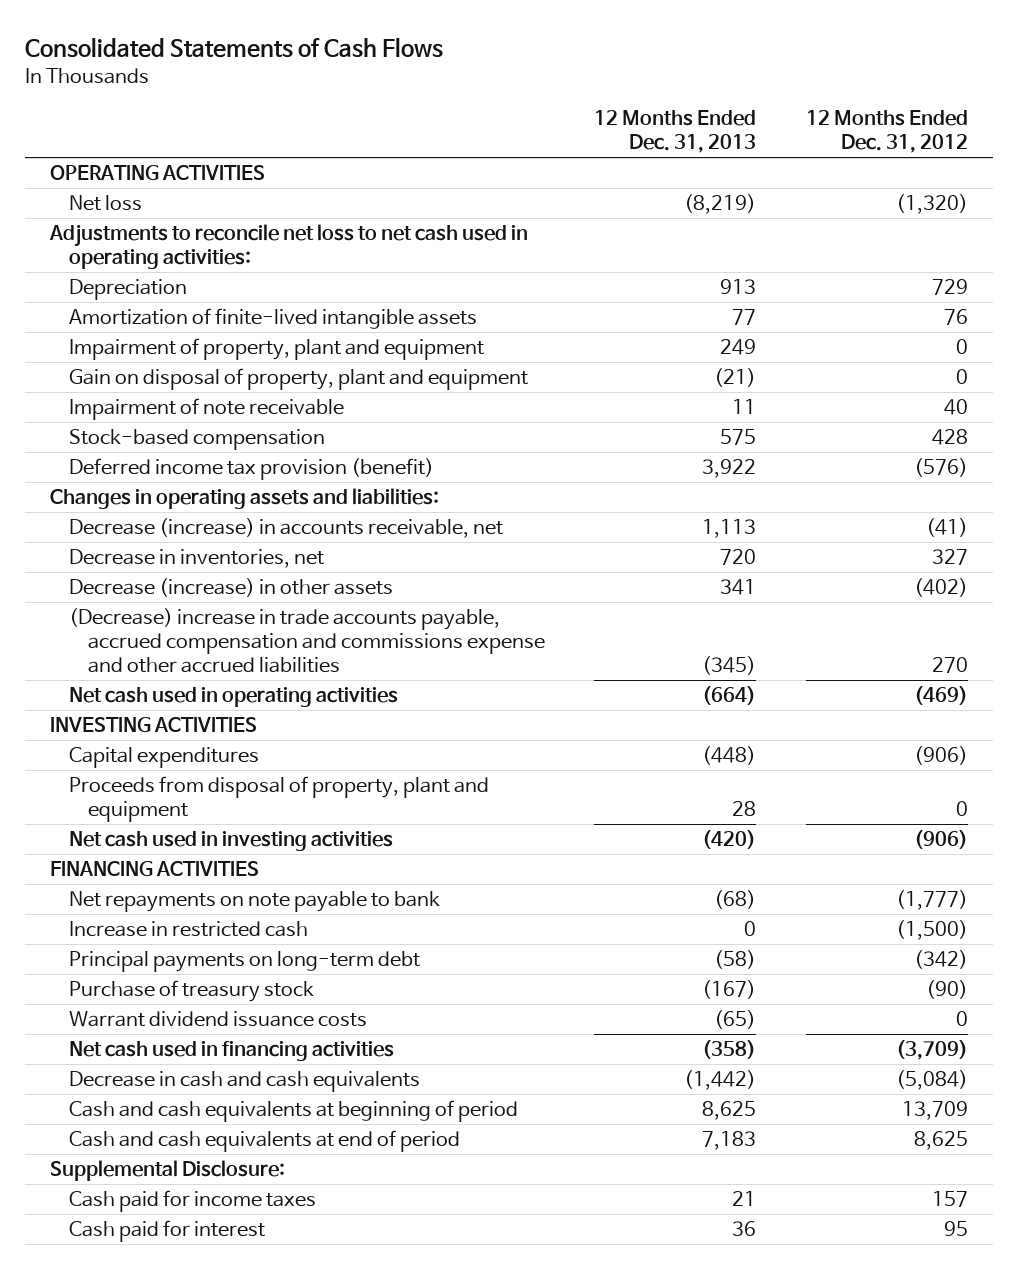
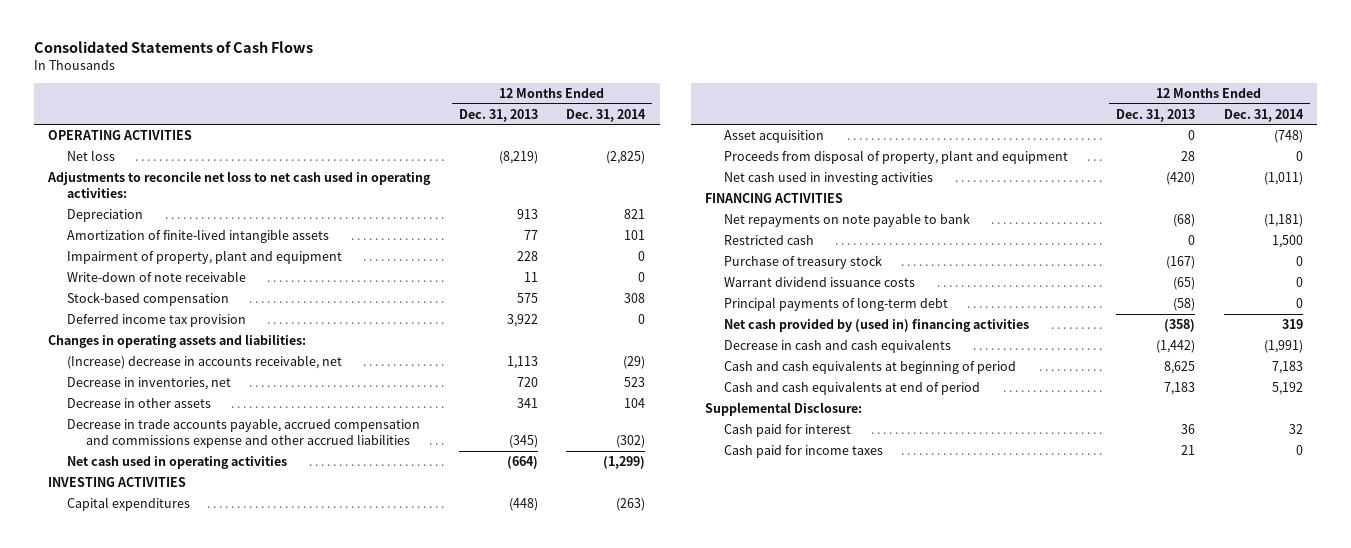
- | 12 Months Ended Dec. 31, 2013 | 12 Months Ended Dec. 31, 2012
+ | 12 Months Ended Dec. 31, 2013 | 12 Months Ended Dec. 31, 2014
- Impairment of property, plant and equipment | 249 | 0
- Gain on disposal of property, plant and equipment | (21) | 0
- Impairment of note receivable | 11 | 40
+ Impairment of property, plant and equipment | 228 | 0
+ Write-down of note receivable | 11 | 0
- Deferred income tax provision (benefit) | 3,922 | (576)
+ Deferred income tax provision | 3,922 | 0
- Decrease (increase) in accounts receivable, net | 1,113 | (41)
+ (Increase) decrease in accounts receivable, net | 1,113 | (29)
- Decrease (increase) in other assets | 341 | (402)
- (Decrease) increase in trade accounts payable, accrued compensation and commissions expense and other accrued liabilities | (345) | 270
+ Decrease in other assets | 341 | 104
+ Decrease in trade accounts payable, accrued compensation and commissions expense and other accrued liabilities | (345) | (302)
+ Asset acquisition | 0 | (748)
- Increase in restricted cash | 0 | (1,500)
- Principal payments on long-term debt | (58) | (342)
+ Restricted cash | 0 | 1,500
- Net cash used in financing activities | (358) | (3,709)
+ Principal payments of long-term debt | (58) | 0
+ Net cash provided by (used in) financing activities | (358) | 319
moved down: Cash paid for income taxes | 21 | 0

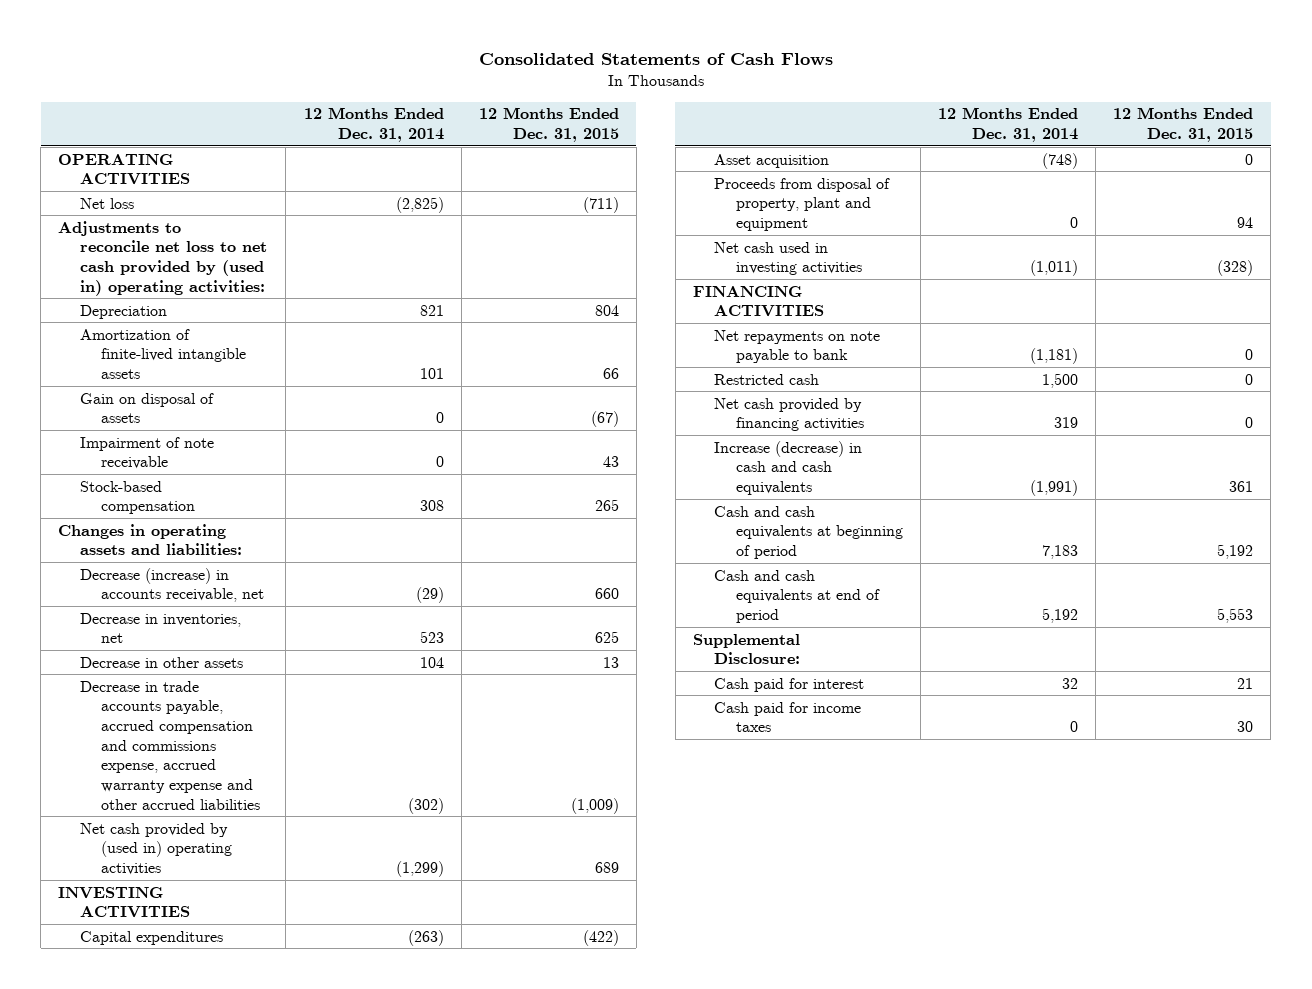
- | 12 Months Ended Dec. 31, 2013 | 12 Months Ended Dec. 31, 2014
+ | 12 Months Ended Dec. 31, 2014 | 12 Months Ended Dec. 31, 2015
- Adjustments to reconcile net loss to net cash used in operating activities:
+ Adjustments to reconcile net loss to net cash provided by (used in) operating activities:
- Impairment of property, plant and equipment | 228 | 0
- Write-down of note receivable | 11 | 0
+ Gain on disposal of assets | 0 | (67)
+ Impairment of note receivable | 0 | 43
- Deferred income tax provision | 3,922 | 0
- (Increase) decrease in accounts receivable, net | 1,113 | (29)
+ Decrease (increase) in accounts receivable, net | (29) | 660
- Decrease in trade accounts payable, accrued compensation and commissions expense and other accrued liabilities | (345) | (302)
- Net cash used in operating activities | (664) | (1,299)
+ Decrease in trade accounts payable, accrued compensation and commissions expense, accrued warranty expense and other accrued liabilities | (302) | (1,009)
+ Net cash provided by (used in) operating activities | (1,299) | 689
- Purchase of treasury stock | (167) | 0
- Warrant dividend issuance costs | (65) | 0
- Principal payments of long-term debt | (58) | 0
- Net cash provided by (used in) financing activities | (358) | 319
- Decrease in cash and cash equivalents | (1,442) | (1,991)
+ Net cash provided by financing activities | 319 | 0
+ Increase (decrease) in cash and cash equivalents | (1,991) | 361

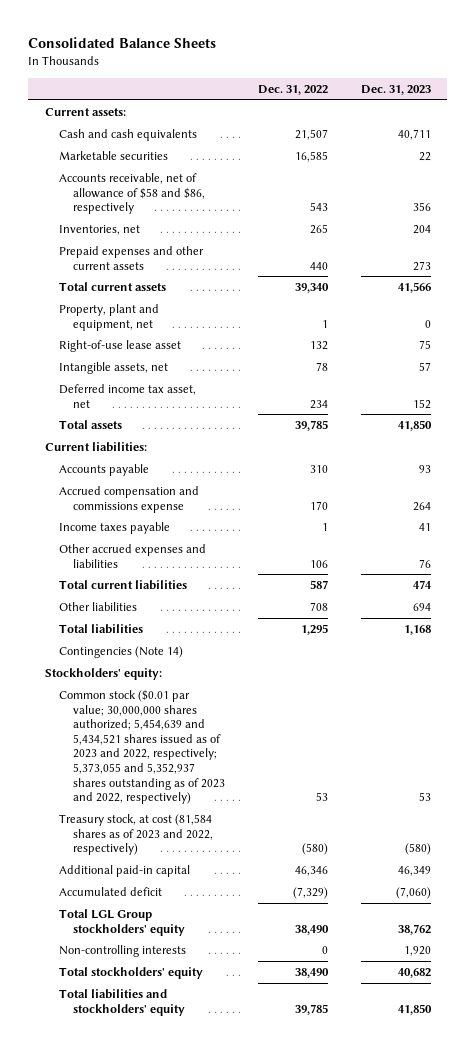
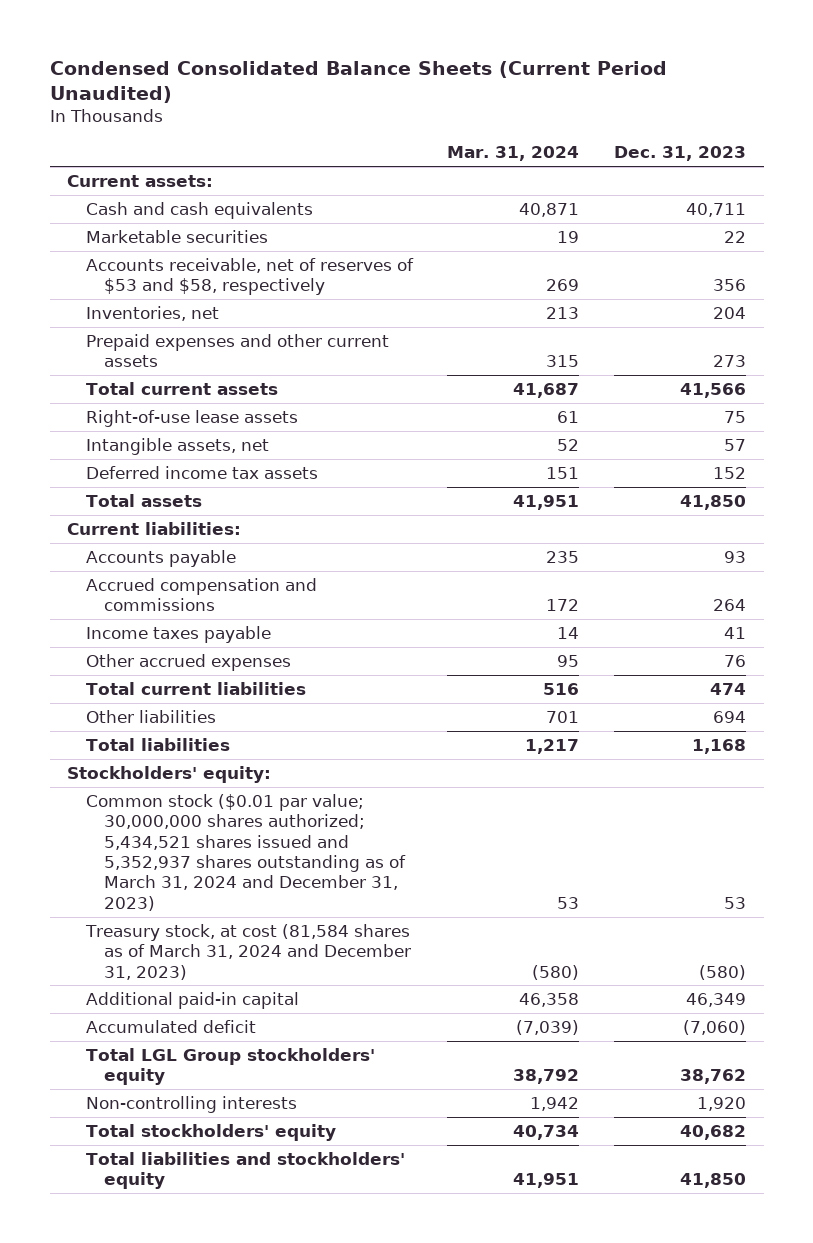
- Consolidated Balance Sheets
+ Condensed Consolidated Balance Sheets (Current Period Unaudited)
- | Dec. 31, 2022 | Dec. 31, 2023
+ | Mar. 31, 2024 | Dec. 31, 2023
- Accounts receivable, net of allowance of $58 and $86, respectively | 543 | 356
+ Accounts receivable, net of reserves of $53 and $58, respectively | 269 | 356
- Property, plant and equipment, net | 1 | 0
- Right-of-use lease asset | 132 | 75
+ Right-of-use lease assets | 61 | 75
- Deferred income tax asset, net | 234 | 152
+ Deferred income tax assets | 151 | 152
- Accrued compensation and commissions expense | 170 | 264
+ Accrued compensation and commissions | 172 | 264
- Other accrued expenses and liabilities | 106 | 76
+ Other accrued expenses | 95 | 76
- Contingencies (Note 14)
- Common stock ($0.01 par value; 30,000,000 shares authorized; 5,454,639 and 5,434,521 shares issued as of 2023 and 2022, respectively; 5,373,055 and 5,352,937 shares outstanding as of 2023 and 2022, respectively) | 53 | 53
- Treasury stock, at cost (81,584 shares as of 2023 and 2022, respectively) | (580) | (580)
+ Common stock ($0.01 par value; 30,000,000 shares authorized; 5,434,521 shares issued and 5,352,937 shares outstanding as of March 31, 2024 and December 31, 2023) | 53 | 53
+ Treasury stock, at cost (81,584 shares as of March 31, 2024 and December 31, 2023) | (580) | (580)

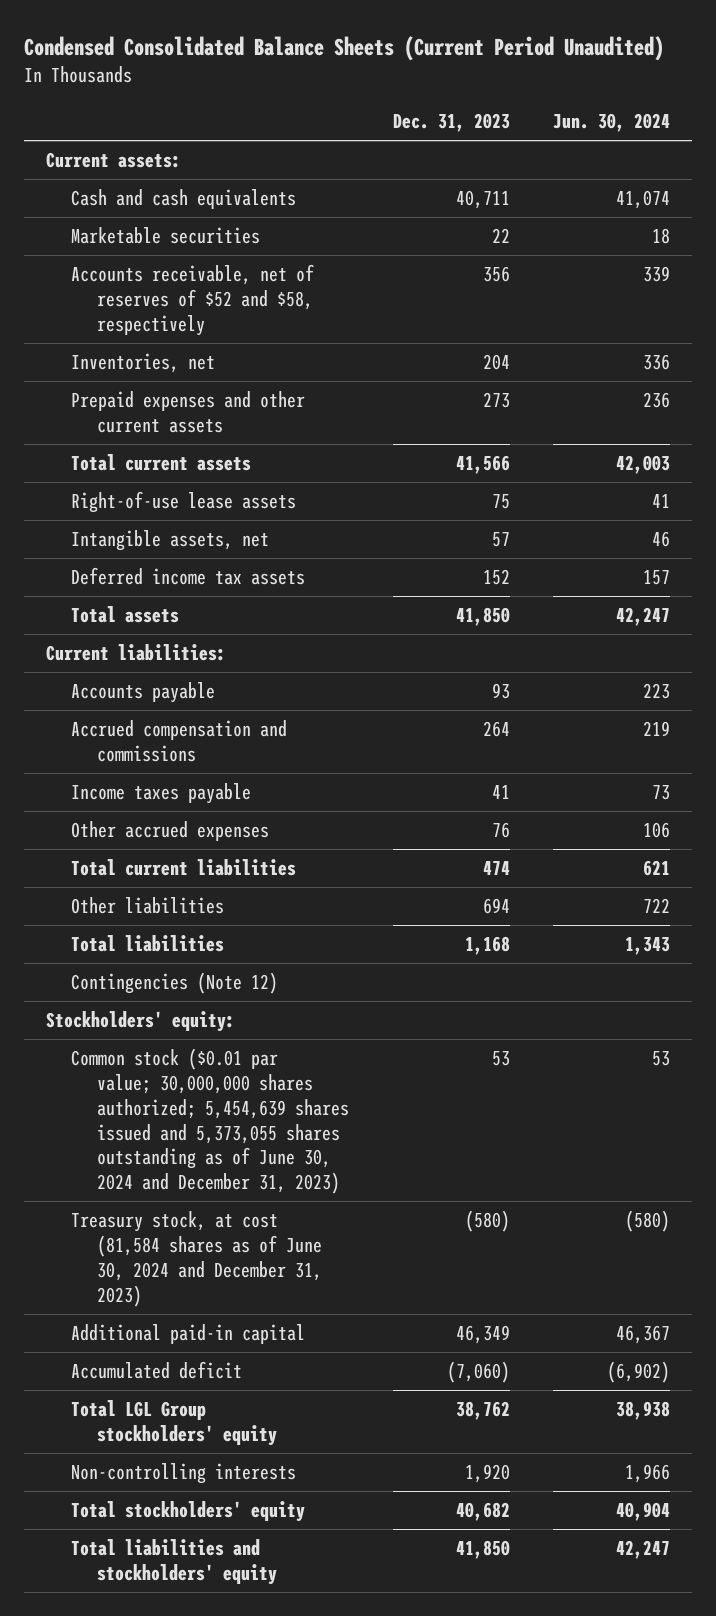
- | Mar. 31, 2024 | Dec. 31, 2023
+ | Dec. 31, 2023 | Jun. 30, 2024
- Accounts receivable, net of reserves of $53 and $58, respectively | 269 | 356
+ Accounts receivable, net of reserves of $52 and $58, respectively | 356 | 339
+ Contingencies (Note 12)
- Common stock ($0.01 par value; 30,000,000 shares authorized; 5,434,521 shares issued and 5,352,937 shares outstanding as of March 31, 2024 and December 31, 2023) | 53 | 53
- Treasury stock, at cost (81,584 shares as of March 31, 2024 and December 31, 2023) | (580) | (580)
+ Common stock ($0.01 par value; 30,000,000 shares authorized; 5,454,639 shares issued and 5,373,055 shares outstanding as of June 30, 2024 and December 31, 2023) | 53 | 53
+ Treasury stock, at cost (81,584 shares as of June 30, 2024 and December 31, 2023) | (580) | (580)

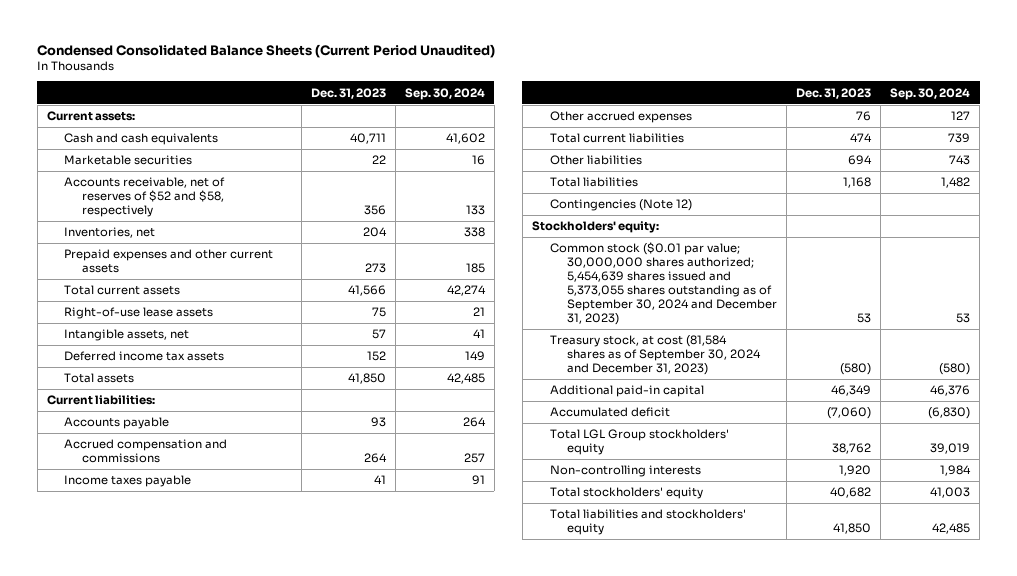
- | Dec. 31, 2023 | Jun. 30, 2024
+ | Dec. 31, 2023 | Sep. 30, 2024
- Common stock ($0.01 par value; 30,000,000 shares authorized; 5,454,639 shares issued and 5,373,055 shares outstanding as of June 30, 2024 and December 31, 2023) | 53 | 53
- Treasury stock, at cost (81,584 shares as of June 30, 2024 and December 31, 2023) | (580) | (580)
+ Common stock ($0.01 par value; 30,000,000 shares authorized; 5,454,639 shares issued and 5,373,055 shares outstanding as of September 30, 2024 and December 31, 2023) | 53 | 53
+ Treasury stock, at cost (81,584 shares as of September 30, 2024 and December 31, 2023) | (580) | (580)

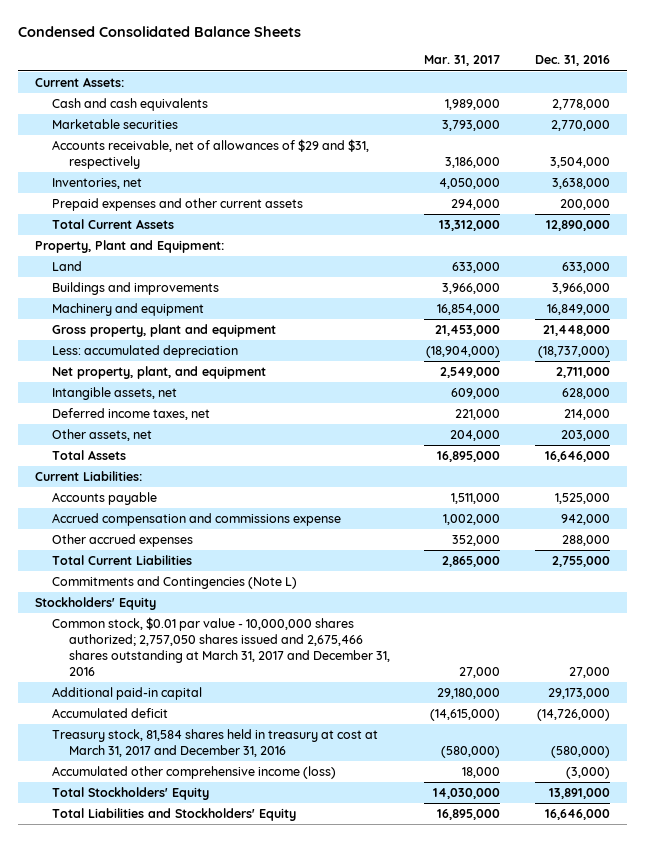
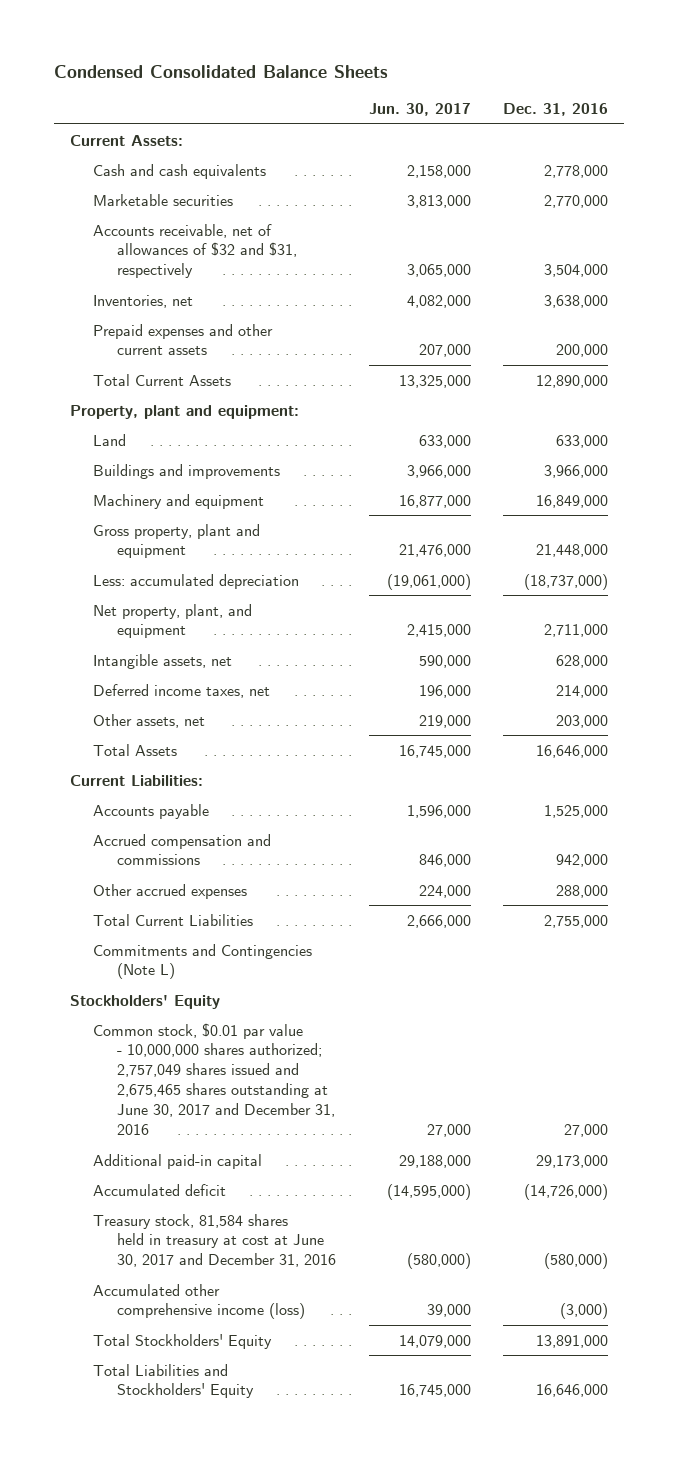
- | Mar. 31, 2017 | Dec. 31, 2016
+ | Jun. 30, 2017 | Dec. 31, 2016
- Accounts receivable, net of allowances of $29 and $31, respectively | 3,186,000 | 3,504,000
+ Accounts receivable, net of allowances of $32 and $31, respectively | 3,065,000 | 3,504,000
- Property, Plant and Equipment:
+ Property, plant and equipment:
- Accrued compensation and commissions expense | 1,002,000 | 942,000
+ Accrued compensation and commissions | 846,000 | 942,000
- Common stock, $0.01 par value - 10,000,000 shares authorized; 2,757,050 shares issued and 2,675,466 shares outstanding at March 31, 2017 and December 31, 2016 | 27,000 | 27,000
+ Common stock, $0.01 par value - 10,000,000 shares authorized; 2,757,049 shares issued and 2,675,465 shares outstanding at June 30, 2017 and December 31, 2016 | 27,000 | 27,000
- Treasury stock, 81,584 shares held in treasury at cost at March 31, 2017 and December 31, 2016 | (580,000) | (580,000)
+ Treasury stock, 81,584 shares held in treasury at cost at June 30, 2017 and December 31, 2016 | (580,000) | (580,000)

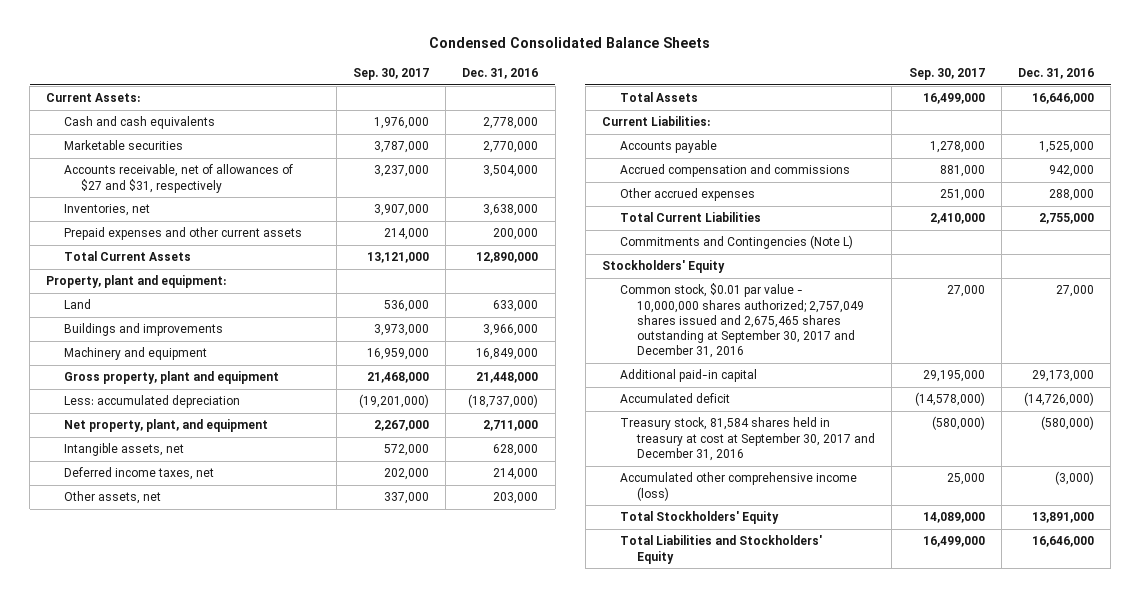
- | Jun. 30, 2017 | Dec. 31, 2016
+ | Sep. 30, 2017 | Dec. 31, 2016
- Accounts receivable, net of allowances of $32 and $31, respectively | 3,065,000 | 3,504,000
+ Accounts receivable, net of allowances of $27 and $31, respectively | 3,237,000 | 3,504,000
- Common stock, $0.01 par value - 10,000,000 shares authorized; 2,757,049 shares issued and 2,675,465 shares outstanding at June 30, 2017 and December 31, 2016 | 27,000 | 27,000
+ Common stock, $0.01 par value - 10,000,000 shares authorized; 2,757,049 shares issued and 2,675,465 shares outstanding at September 30, 2017 and December 31, 2016 | 27,000 | 27,000
- Treasury stock, 81,584 shares held in treasury at cost at June 30, 2017 and December 31, 2016 | (580,000) | (580,000)
+ Treasury stock, 81,584 shares held in treasury at cost at September 30, 2017 and December 31, 2016 | (580,000) | (580,000)

